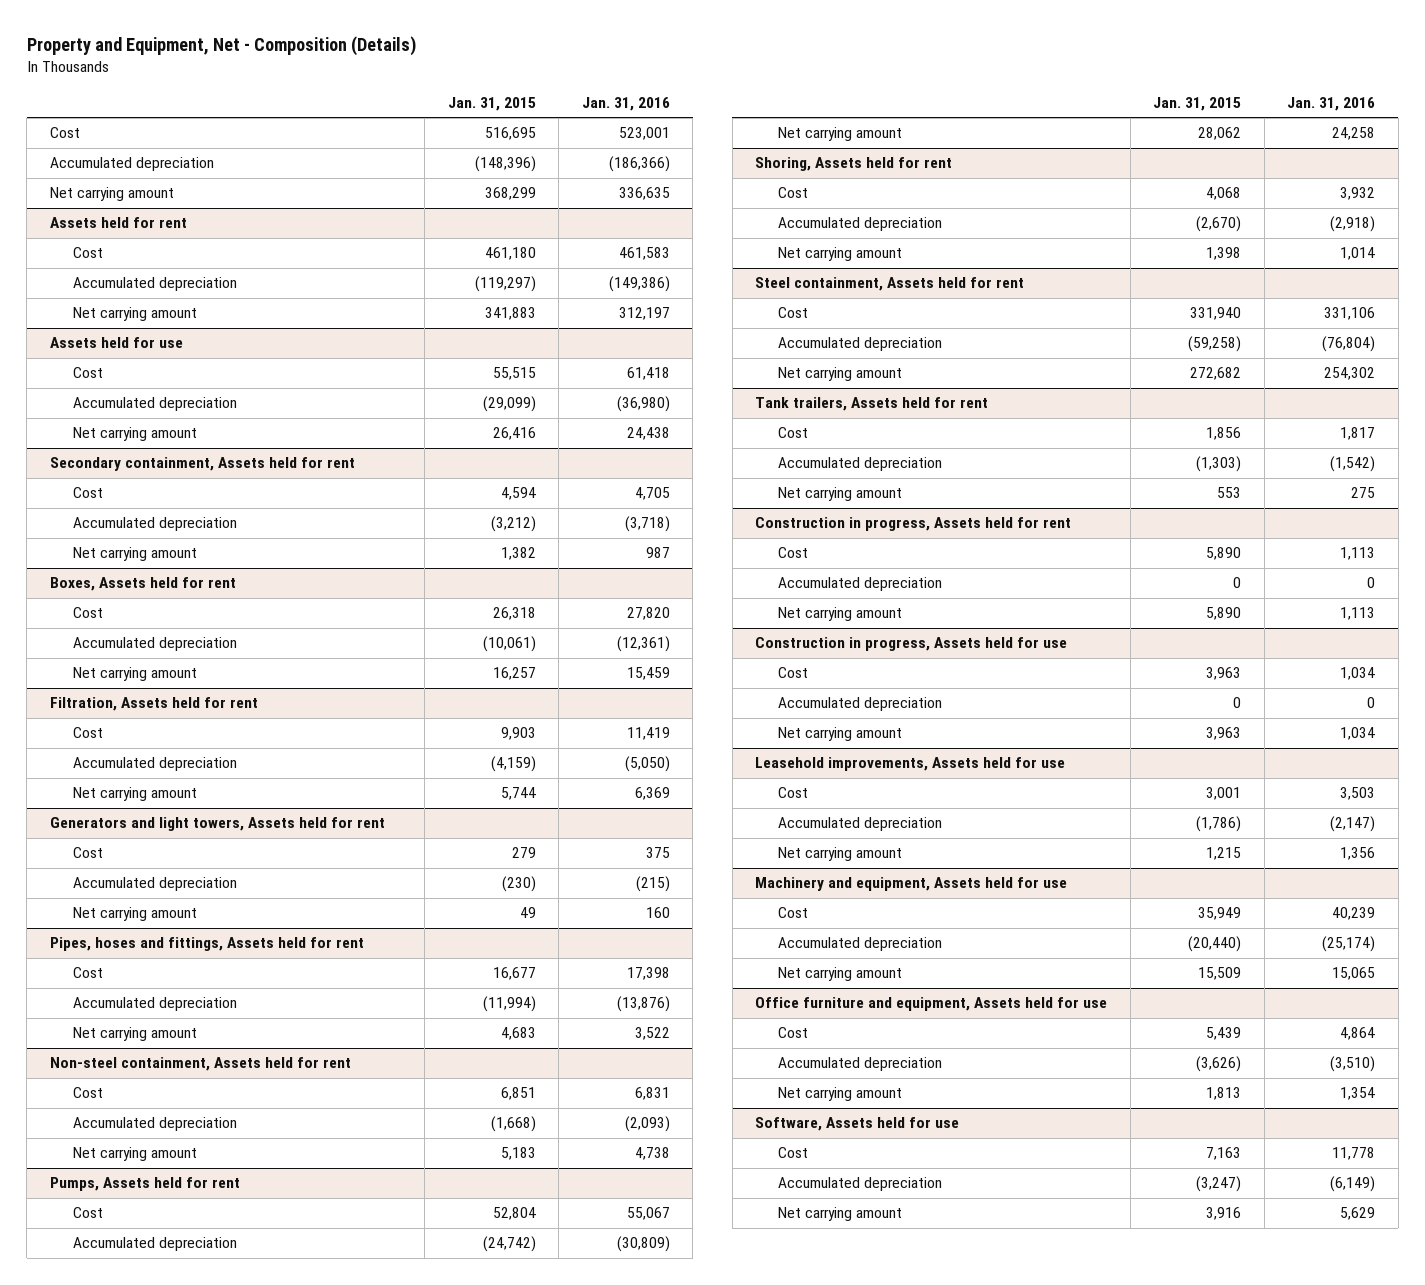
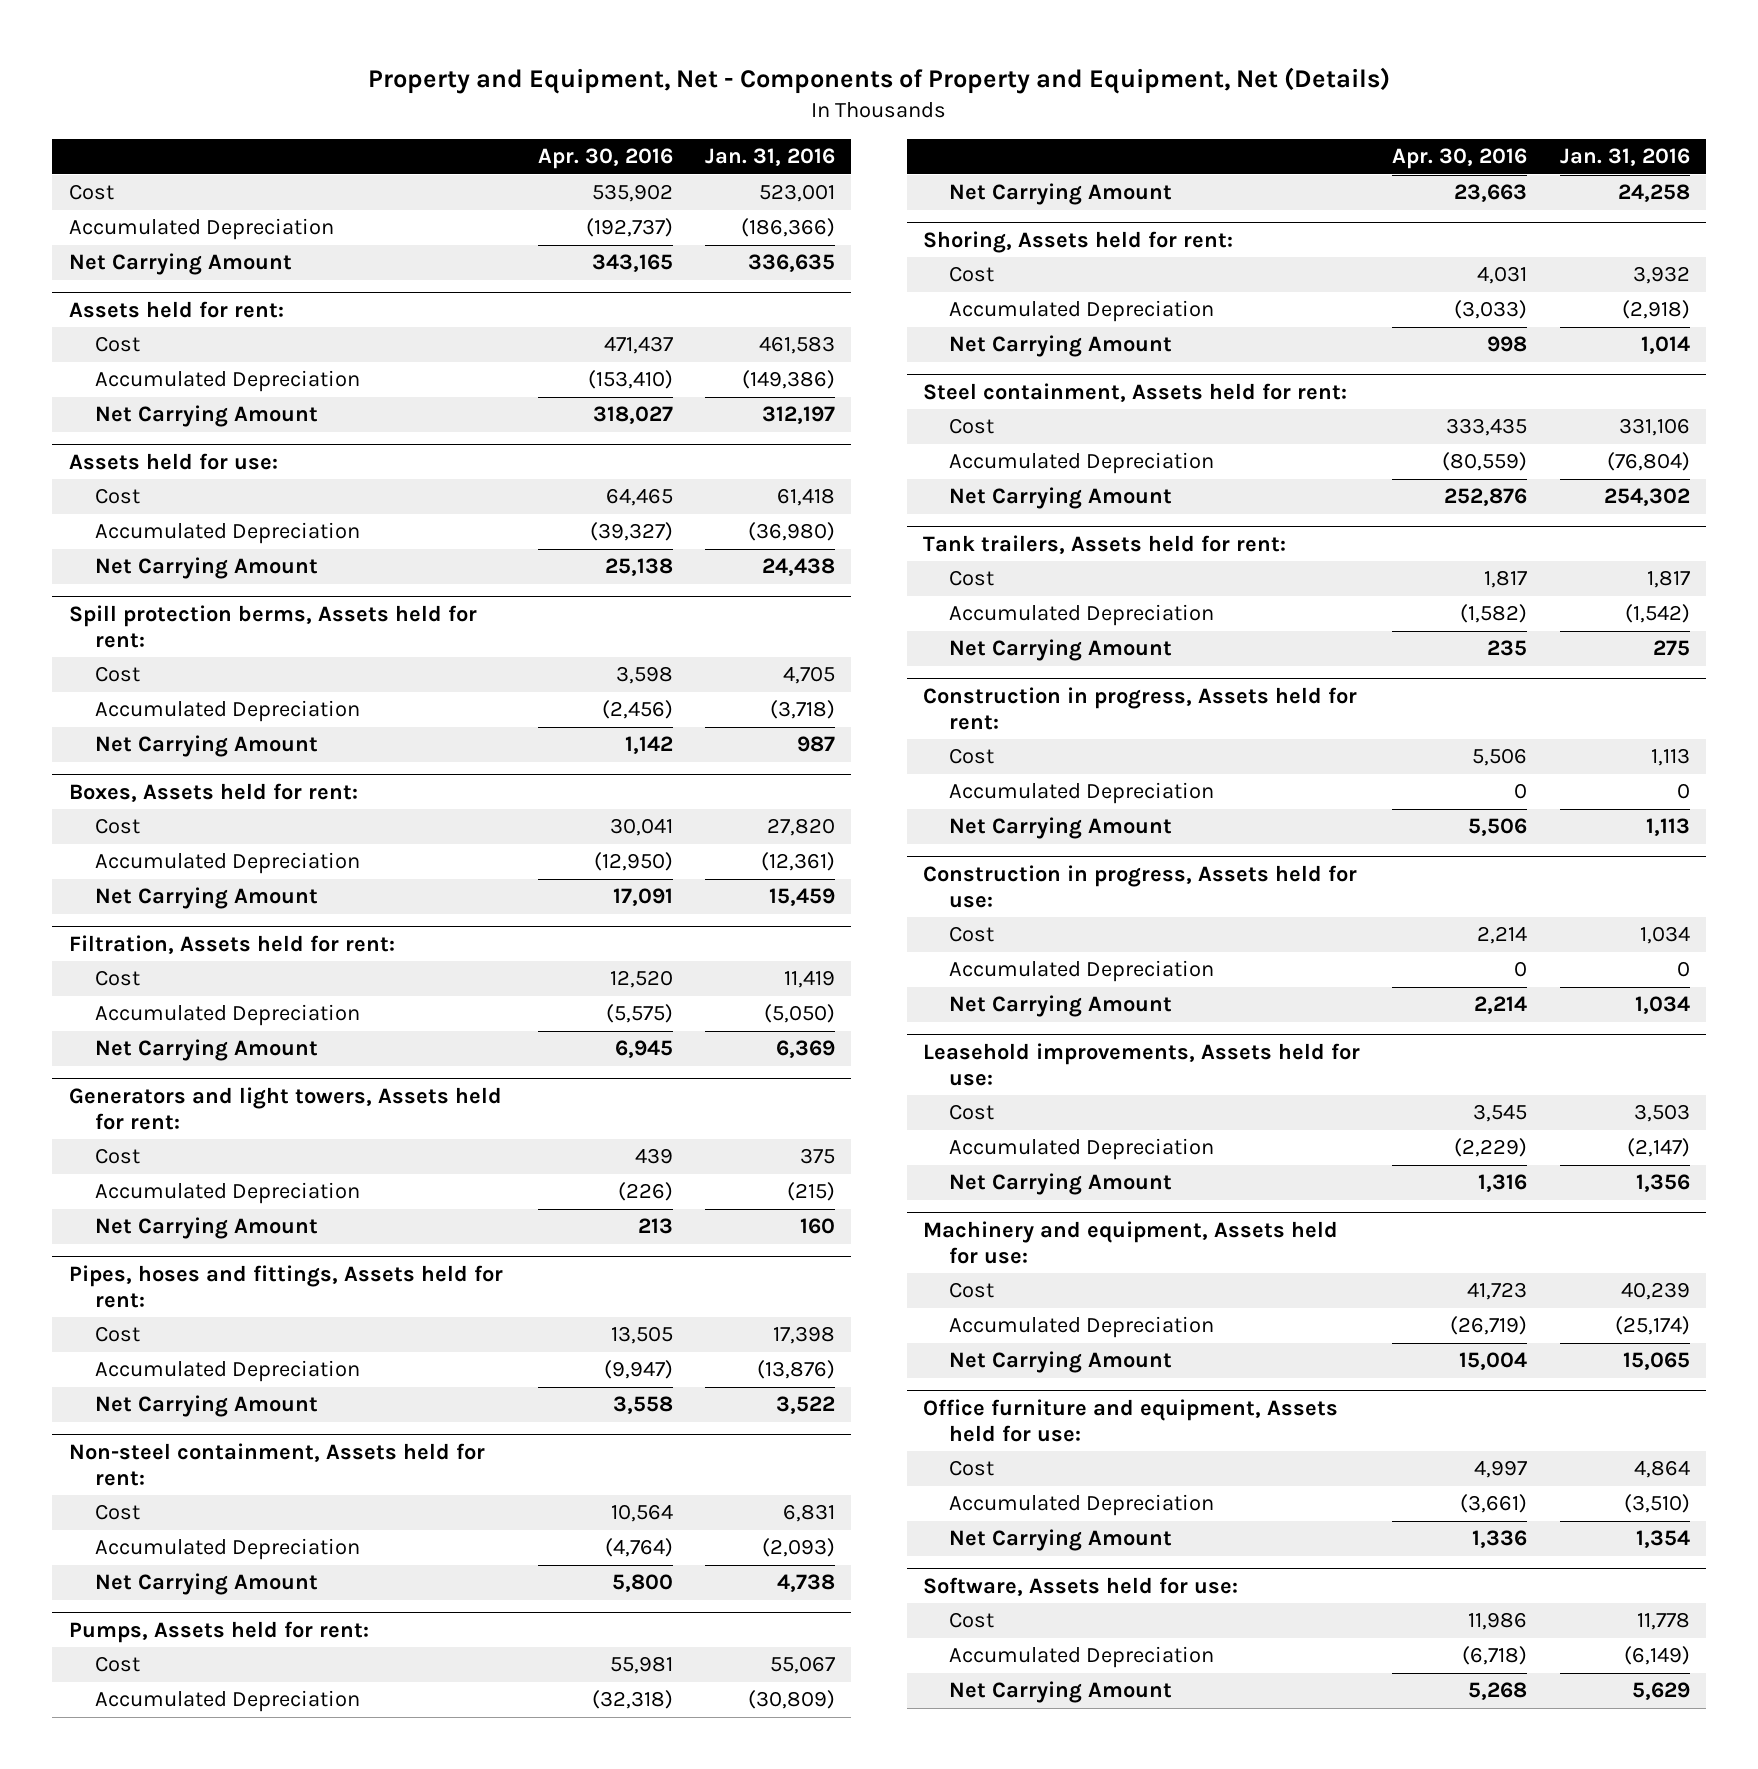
- Property and Equipment, Net - Composition (Details)
+ Property and Equipment, Net - Components of Property and Equipment, Net (Details)
- | Jan. 31, 2015 | Jan. 31, 2016
+ | Apr. 30, 2016 | Jan. 31, 2016
- Accumulated depreciation | (148,396) | (186,366)
- Net carrying amount | 368,299 | 336,635
- Assets held for rent
+ Accumulated Depreciation | (192,737) | (186,366)
+ Net Carrying Amount | 343,165 | 336,635
+ Assets held for rent:
- Accumulated depreciation | (119,297) | (149,386)
- Net carrying amount | 341,883 | 312,197
- Assets held for use
+ Accumulated Depreciation | (153,410) | (149,386)
+ Net Carrying Amount | 318,027 | 312,197
+ Assets held for use:
- Accumulated depreciation | (29,099) | (36,980)
- Net carrying amount | 26,416 | 24,438
- Secondary containment, Assets held for rent
+ Accumulated Depreciation | (39,327) | (36,980)
+ Net Carrying Amount | 25,138 | 24,438
+ Spill protection berms, Assets held for rent:
- Accumulated depreciation | (3,212) | (3,718)
- Net carrying amount | 1,382 | 987
- Boxes, Assets held for rent
+ Accumulated Depreciation | (2,456) | (3,718)
+ Net Carrying Amount | 1,142 | 987
+ Boxes, Assets held for rent:
- Accumulated depreciation | (10,061) | (12,361)
- Net carrying amount | 16,257 | 15,459
- Filtration, Assets held for rent
+ Accumulated Depreciation | (12,950) | (12,361)
+ Net Carrying Amount | 17,091 | 15,459
+ Filtration, Assets held for rent:
- Accumulated depreciation | (4,159) | (5,050)
- Net carrying amount | 5,744 | 6,369
- Generators and light towers, Assets held for rent
+ Accumulated Depreciation | (5,575) | (5,050)
+ Net Carrying Amount | 6,945 | 6,369
+ Generators and light towers, Assets held for rent:
- Accumulated depreciation | (230) | (215)
- Net carrying amount | 49 | 160
- Pipes, hoses and fittings, Assets held for rent
+ Accumulated Depreciation | (226) | (215)
+ Net Carrying Amount | 213 | 160
+ Pipes, hoses and fittings, Assets held for rent:
- Accumulated depreciation | (11,994) | (13,876)
- Net carrying amount | 4,683 | 3,522
- Non-steel containment, Assets held for rent
+ Accumulated Depreciation | (9,947) | (13,876)
+ Net Carrying Amount | 3,558 | 3,522
+ Non-steel containment, Assets held for rent:
- Accumulated depreciation | (1,668) | (2,093)
- Net carrying amount | 5,183 | 4,738
- Pumps, Assets held for rent
+ Accumulated Depreciation | (4,764) | (2,093)
+ Net Carrying Amount | 5,800 | 4,738
+ Pumps, Assets held for rent:
- Accumulated depreciation | (24,742) | (30,809)
- Net carrying amount | 28,062 | 24,258
- Shoring, Assets held for rent
+ Accumulated Depreciation | (32,318) | (30,809)
+ Net Carrying Amount | 23,663 | 24,258
+ Shoring, Assets held for rent:
- Accumulated depreciation | (2,670) | (2,918)
- Net carrying amount | 1,398 | 1,014
- Steel containment, Assets held for rent
+ Accumulated Depreciation | (3,033) | (2,918)
+ Net Carrying Amount | 998 | 1,014
+ Steel containment, Assets held for rent:
- Accumulated depreciation | (59,258) | (76,804)
- Net carrying amount | 272,682 | 254,302
- Tank trailers, Assets held for rent
+ Accumulated Depreciation | (80,559) | (76,804)
+ Net Carrying Amount | 252,876 | 254,302
+ Tank trailers, Assets held for rent:
- Accumulated depreciation | (1,303) | (1,542)
- Net carrying amount | 553 | 275
- Construction in progress, Assets held for rent
+ Accumulated Depreciation | (1,582) | (1,542)
+ Net Carrying Amount | 235 | 275
+ Construction in progress, Assets held for rent:
- Accumulated depreciation | 0 | 0
- Net carrying amount | 5,890 | 1,113
- Construction in progress, Assets held for use
+ Accumulated Depreciation | 0 | 0
+ Net Carrying Amount | 5,506 | 1,113
+ Construction in progress, Assets held for use:
- Accumulated depreciation | 0 | 0
- Net carrying amount | 3,963 | 1,034
- Leasehold improvements, Assets held for use
+ Accumulated Depreciation | 0 | 0
+ Net Carrying Amount | 2,214 | 1,034
+ Leasehold improvements, Assets held for use:
- Accumulated depreciation | (1,786) | (2,147)
- Net carrying amount | 1,215 | 1,356
- Machinery and equipment, Assets held for use
+ Accumulated Depreciation | (2,229) | (2,147)
+ Net Carrying Amount | 1,316 | 1,356
+ Machinery and equipment, Assets held for use:
- Accumulated depreciation | (20,440) | (25,174)
- Net carrying amount | 15,509 | 15,065
- Office furniture and equipment, Assets held for use
+ Accumulated Depreciation | (26,719) | (25,174)
+ Net Carrying Amount | 15,004 | 15,065
+ Office furniture and equipment, Assets held for use:
- Accumulated depreciation | (3,626) | (3,510)
- Net carrying amount | 1,813 | 1,354
- Software, Assets held for use
+ Accumulated Depreciation | (3,661) | (3,510)
+ Net Carrying Amount | 1,336 | 1,354
+ Software, Assets held for use:
- Accumulated depreciation | (3,247) | (6,149)
- Net carrying amount | 3,916 | 5,629
+ Accumulated Depreciation | (6,718) | (6,149)
+ Net Carrying Amount | 5,268 | 5,629

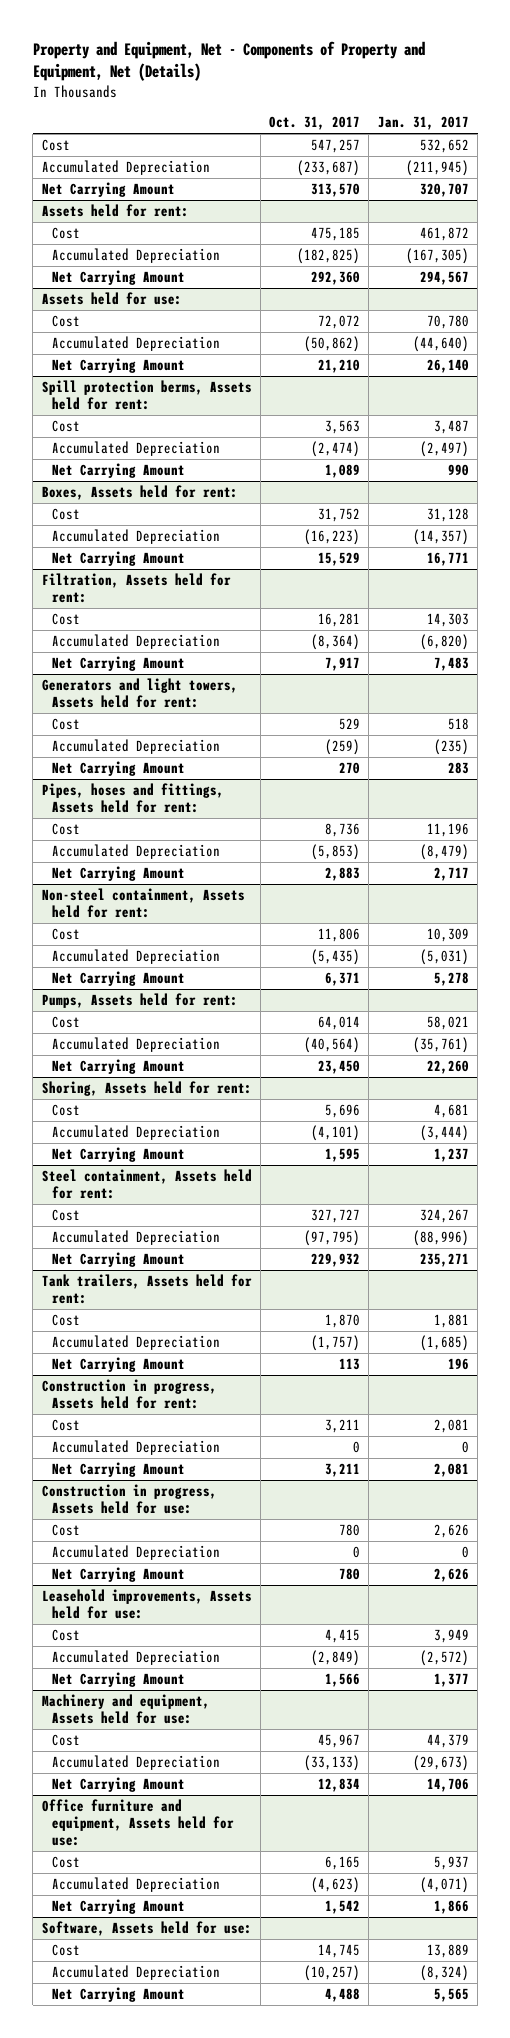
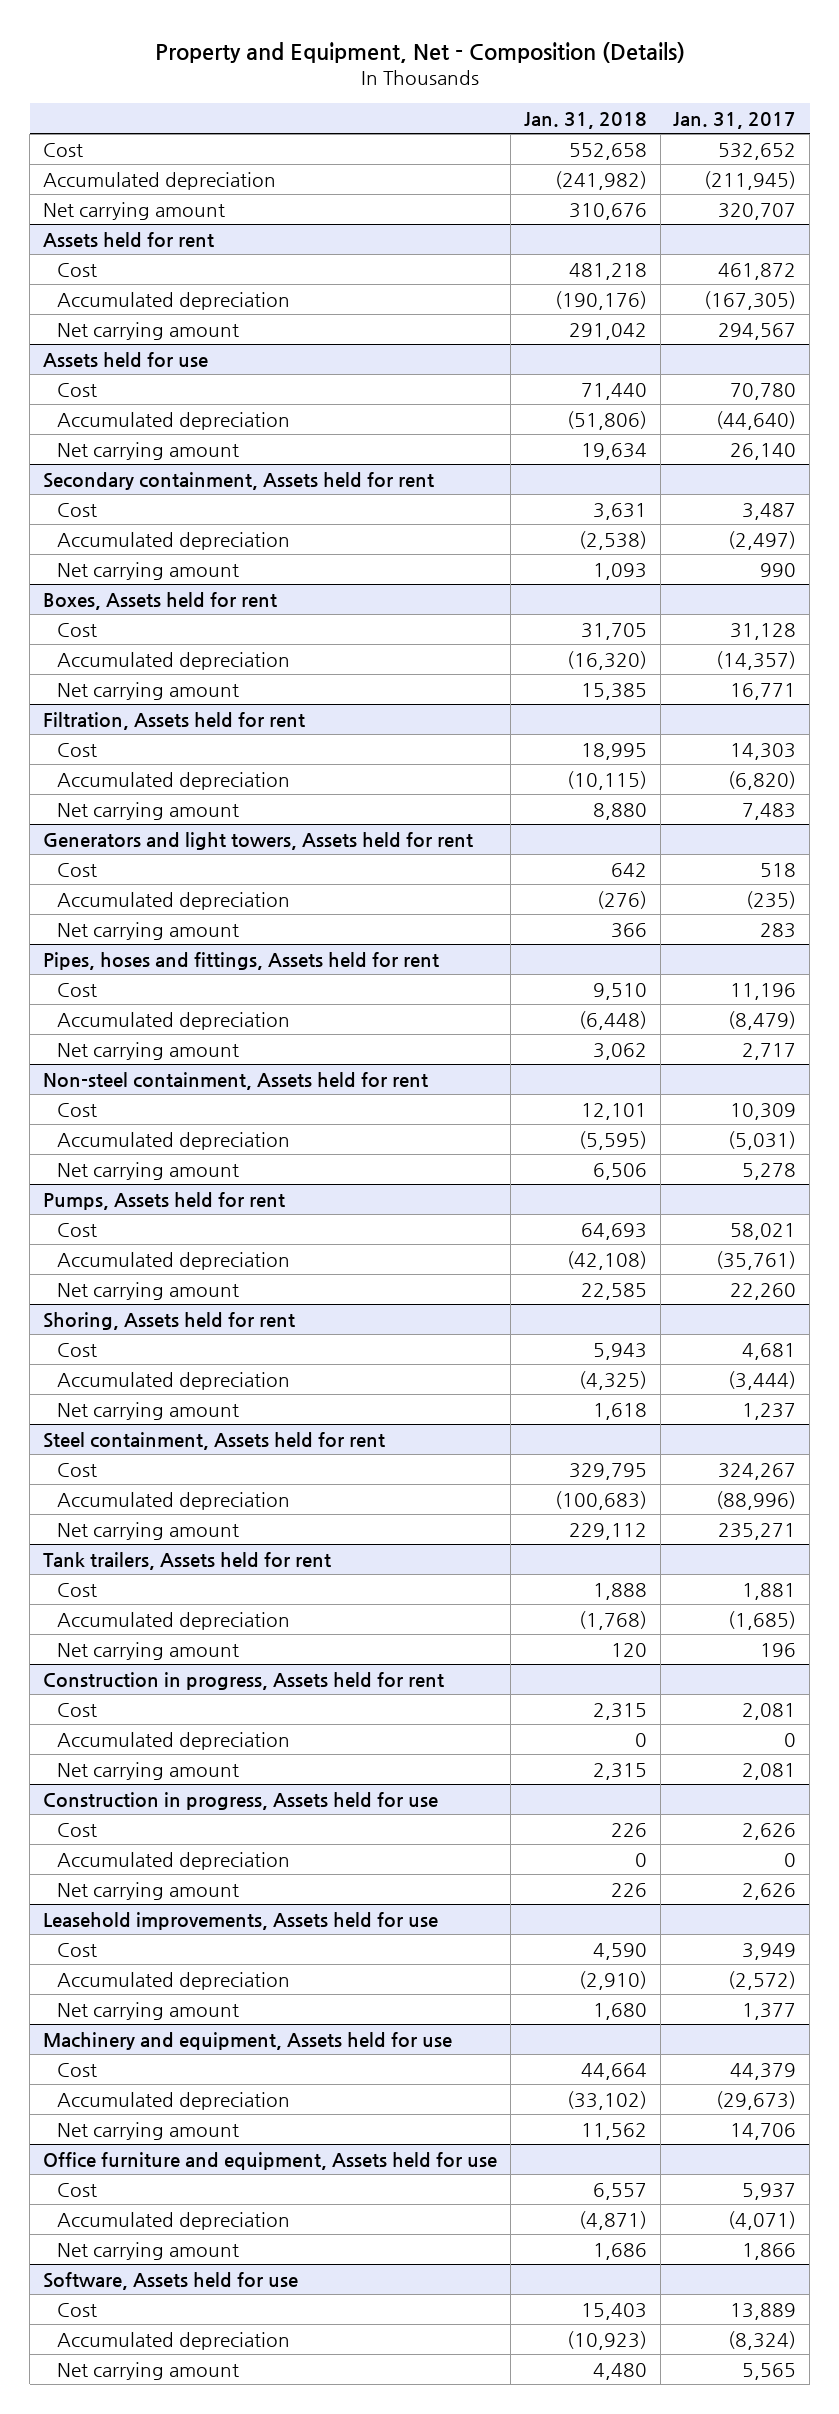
- Property and Equipment, Net - Components of Property and Equipment, Net (Details)
+ Property and Equipment, Net - Composition (Details)
- | Oct. 31, 2017 | Jan. 31, 2017
+ | Jan. 31, 2018 | Jan. 31, 2017
- Accumulated Depreciation | (233,687) | (211,945)
- Net Carrying Amount | 313,570 | 320,707
- Assets held for rent:
+ Accumulated depreciation | (241,982) | (211,945)
+ Net carrying amount | 310,676 | 320,707
+ Assets held for rent
- Accumulated Depreciation | (182,825) | (167,305)
- Net Carrying Amount | 292,360 | 294,567
- Assets held for use:
+ Accumulated depreciation | (190,176) | (167,305)
+ Net carrying amount | 291,042 | 294,567
+ Assets held for use
- Accumulated Depreciation | (50,862) | (44,640)
- Net Carrying Amount | 21,210 | 26,140
- Spill protection berms, Assets held for rent:
+ Accumulated depreciation | (51,806) | (44,640)
+ Net carrying amount | 19,634 | 26,140
+ Secondary containment, Assets held for rent
- Accumulated Depreciation | (2,474) | (2,497)
- Net Carrying Amount | 1,089 | 990
- Boxes, Assets held for rent:
+ Accumulated depreciation | (2,538) | (2,497)
+ Net carrying amount | 1,093 | 990
+ Boxes, Assets held for rent
- Accumulated Depreciation | (16,223) | (14,357)
- Net Carrying Amount | 15,529 | 16,771
- Filtration, Assets held for rent:
+ Accumulated depreciation | (16,320) | (14,357)
+ Net carrying amount | 15,385 | 16,771
+ Filtration, Assets held for rent
- Accumulated Depreciation | (8,364) | (6,820)
- Net Carrying Amount | 7,917 | 7,483
- Generators and light towers, Assets held for rent:
+ Accumulated depreciation | (10,115) | (6,820)
+ Net carrying amount | 8,880 | 7,483
+ Generators and light towers, Assets held for rent
- Accumulated Depreciation | (259) | (235)
- Net Carrying Amount | 270 | 283
- Pipes, hoses and fittings, Assets held for rent:
+ Accumulated depreciation | (276) | (235)
+ Net carrying amount | 366 | 283
+ Pipes, hoses and fittings, Assets held for rent
- Accumulated Depreciation | (5,853) | (8,479)
- Net Carrying Amount | 2,883 | 2,717
- Non-steel containment, Assets held for rent:
+ Accumulated depreciation | (6,448) | (8,479)
+ Net carrying amount | 3,062 | 2,717
+ Non-steel containment, Assets held for rent
- Accumulated Depreciation | (5,435) | (5,031)
- Net Carrying Amount | 6,371 | 5,278
- Pumps, Assets held for rent:
+ Accumulated depreciation | (5,595) | (5,031)
+ Net carrying amount | 6,506 | 5,278
+ Pumps, Assets held for rent
- Accumulated Depreciation | (40,564) | (35,761)
- Net Carrying Amount | 23,450 | 22,260
- Shoring, Assets held for rent:
+ Accumulated depreciation | (42,108) | (35,761)
+ Net carrying amount | 22,585 | 22,260
+ Shoring, Assets held for rent
- Accumulated Depreciation | (4,101) | (3,444)
- Net Carrying Amount | 1,595 | 1,237
- Steel containment, Assets held for rent:
+ Accumulated depreciation | (4,325) | (3,444)
+ Net carrying amount | 1,618 | 1,237
+ Steel containment, Assets held for rent
- Accumulated Depreciation | (97,795) | (88,996)
- Net Carrying Amount | 229,932 | 235,271
- Tank trailers, Assets held for rent:
+ Accumulated depreciation | (100,683) | (88,996)
+ Net carrying amount | 229,112 | 235,271
+ Tank trailers, Assets held for rent
- Accumulated Depreciation | (1,757) | (1,685)
- Net Carrying Amount | 113 | 196
- Construction in progress, Assets held for rent:
+ Accumulated depreciation | (1,768) | (1,685)
+ Net carrying amount | 120 | 196
+ Construction in progress, Assets held for rent
- Accumulated Depreciation | 0 | 0
- Net Carrying Amount | 3,211 | 2,081
- Construction in progress, Assets held for use:
+ Accumulated depreciation | 0 | 0
+ Net carrying amount | 2,315 | 2,081
+ Construction in progress, Assets held for use
- Accumulated Depreciation | 0 | 0
- Net Carrying Amount | 780 | 2,626
- Leasehold improvements, Assets held for use:
+ Accumulated depreciation | 0 | 0
+ Net carrying amount | 226 | 2,626
+ Leasehold improvements, Assets held for use
- Accumulated Depreciation | (2,849) | (2,572)
- Net Carrying Amount | 1,566 | 1,377
- Machinery and equipment, Assets held for use:
+ Accumulated depreciation | (2,910) | (2,572)
+ Net carrying amount | 1,680 | 1,377
+ Machinery and equipment, Assets held for use
- Accumulated Depreciation | (33,133) | (29,673)
- Net Carrying Amount | 12,834 | 14,706
- Office furniture and equipment, Assets held for use:
+ Accumulated depreciation | (33,102) | (29,673)
+ Net carrying amount | 11,562 | 14,706
+ Office furniture and equipment, Assets held for use
- Accumulated Depreciation | (4,623) | (4,071)
- Net Carrying Amount | 1,542 | 1,866
- Software, Assets held for use:
+ Accumulated depreciation | (4,871) | (4,071)
+ Net carrying amount | 1,686 | 1,866
+ Software, Assets held for use
- Accumulated Depreciation | (10,257) | (8,324)
- Net Carrying Amount | 4,488 | 5,565
+ Accumulated depreciation | (10,923) | (8,324)
+ Net carrying amount | 4,480 | 5,565

